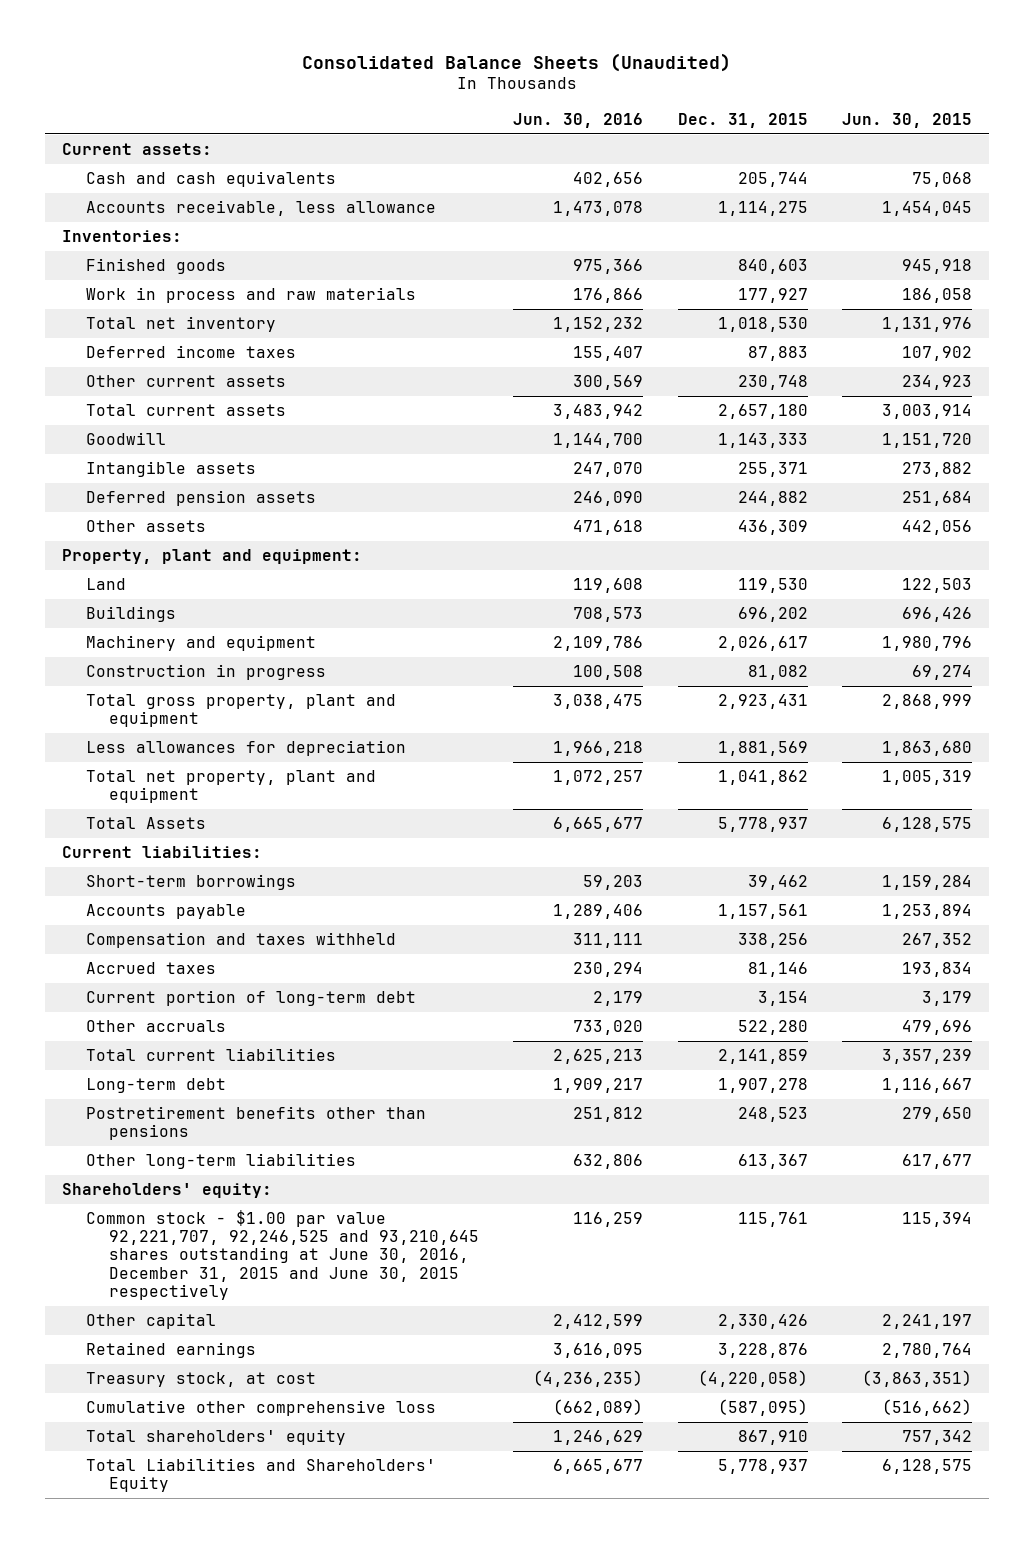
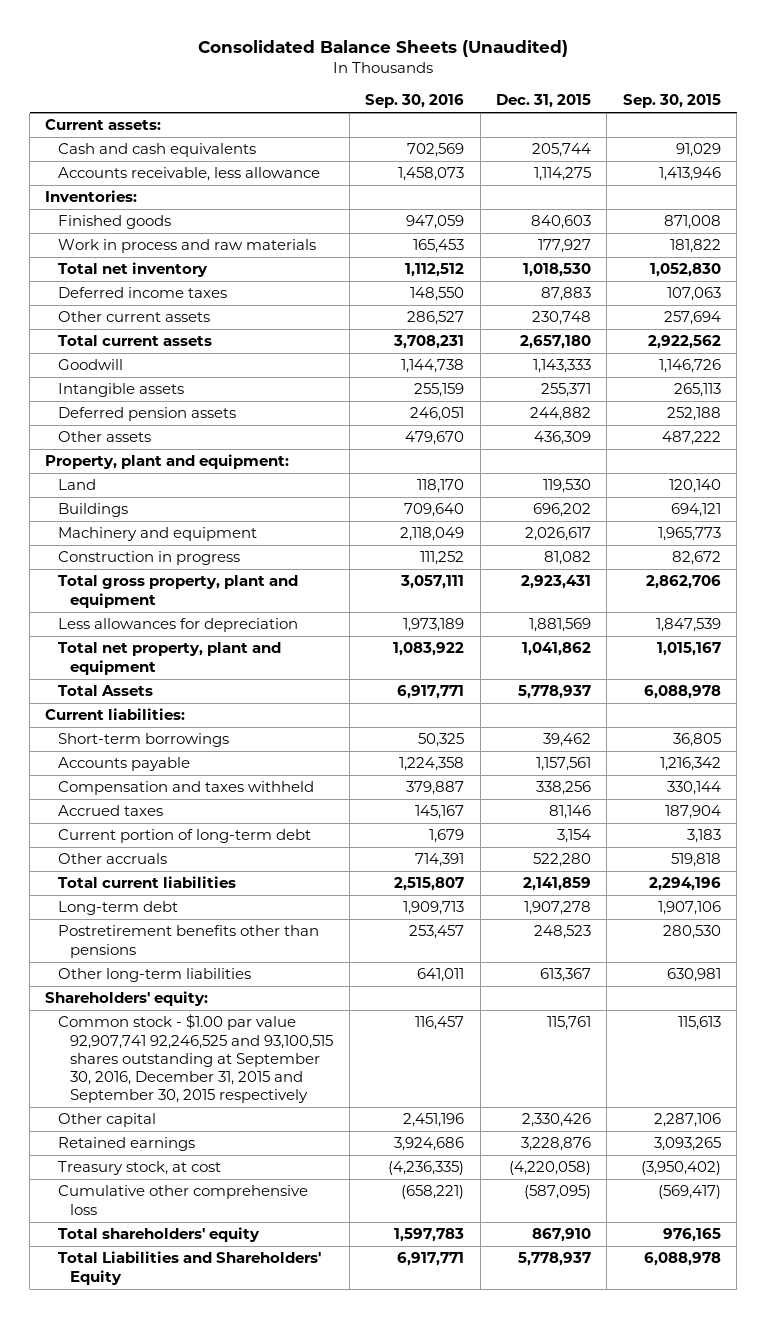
- | Jun. 30, 2016 | Dec. 31, 2015 | Jun. 30, 2015
+ | Sep. 30, 2016 | Dec. 31, 2015 | Sep. 30, 2015
- Common stock - $1.00 par value 92,221,707, 92,246,525 and 93,210,645 shares outstanding at June 30, 2016, December 31, 2015 and June 30, 2015 respectively | 116,259 | 115,761 | 115,394
+ Common stock - $1.00 par value 92,907,741 92,246,525 and 93,100,515 shares outstanding at September 30, 2016, December 31, 2015 and September 30, 2015 respectively | 116,457 | 115,761 | 115,613

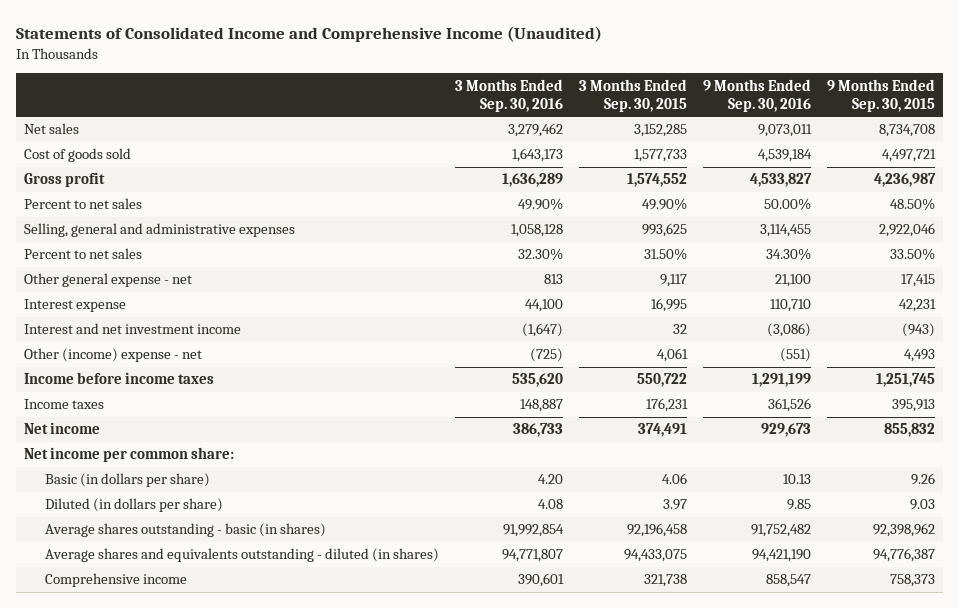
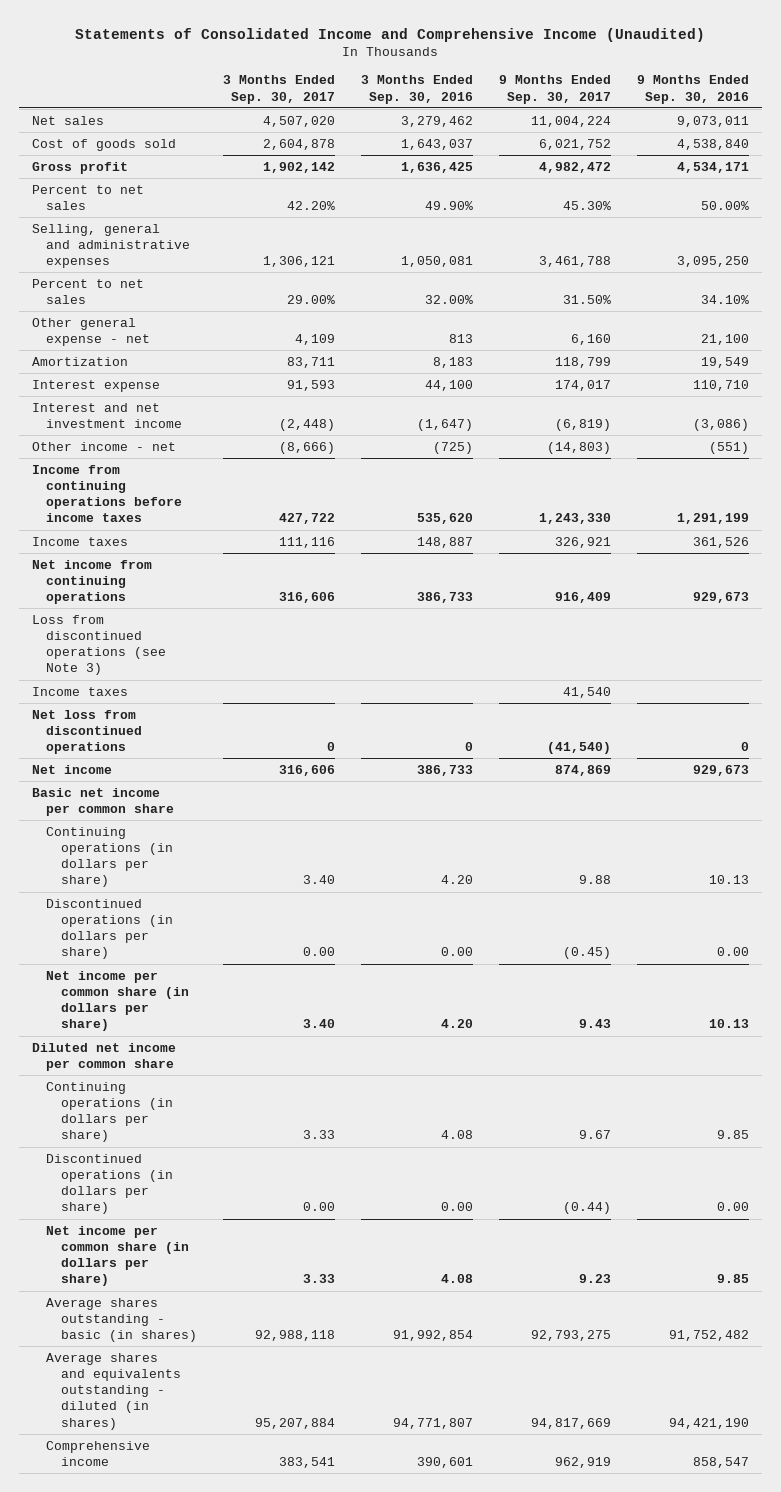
- | 3 Months Ended Sep. 30, 2016 | 3 Months Ended Sep. 30, 2015 | 9 Months Ended Sep. 30, 2016 | 9 Months Ended Sep. 30, 2015
+ | 3 Months Ended Sep. 30, 2017 | 3 Months Ended Sep. 30, 2016 | 9 Months Ended Sep. 30, 2017 | 9 Months Ended Sep. 30, 2016
- Cost of goods sold | 1,643,173 | 1,577,733 | 4,539,184 | 4,497,721
- Gross profit | 1,636,289 | 1,574,552 | 4,533,827 | 4,236,987
+ Cost of goods sold | 2,604,878 | 1,643,037 | 6,021,752 | 4,538,840
+ Gross profit | 1,902,142 | 1,636,425 | 4,982,472 | 4,534,171
- Selling, general and administrative expenses | 1,058,128 | 993,625 | 3,114,455 | 2,922,046
- Percent to net sales | 32.30% | 31.50% | 34.30% | 33.50%
+ Selling, general and administrative expenses | 1,306,121 | 1,050,081 | 3,461,788 | 3,095,250
+ Percent to net sales | 29.00% | 32.00% | 31.50% | 34.10%
+ Amortization | 83,711 | 8,183 | 118,799 | 19,549
- Other (income) expense - net | (725) | 4,061 | (551) | 4,493
- Income before income taxes | 535,620 | 550,722 | 1,291,199 | 1,251,745
+ Other income - net | (8,666) | (725) | (14,803) | (551)
+ Income from continuing operations before income taxes | 427,722 | 535,620 | 1,243,330 | 1,291,199
+ Net income from continuing operations | 316,606 | 386,733 | 916,409 | 929,673
+ Loss from discontinued operations (see Note 3)
+ Income taxes | | | 41,540 |
+ Net loss from discontinued operations | 0 | 0 | (41,540) | 0
- Net income per common share:
- Basic (in dollars per share) | 4.20 | 4.06 | 10.13 | 9.26
- Diluted (in dollars per share) | 4.08 | 3.97 | 9.85 | 9.03
+ Basic net income per common share
+ Continuing operations (in dollars per share) | 3.40 | 4.20 | 9.88 | 10.13
+ Discontinued operations (in dollars per share) | 0.00 | 0.00 | (0.45) | 0.00
+ Net income per common share (in dollars per share) | 3.40 | 4.20 | 9.43 | 10.13
+ Diluted net income per common share
+ Continuing operations (in dollars per share) | 3.33 | 4.08 | 9.67 | 9.85
+ Discontinued operations (in dollars per share) | 0.00 | 0.00 | (0.44) | 0.00
+ Net income per common share (in dollars per share) | 3.33 | 4.08 | 9.23 | 9.85

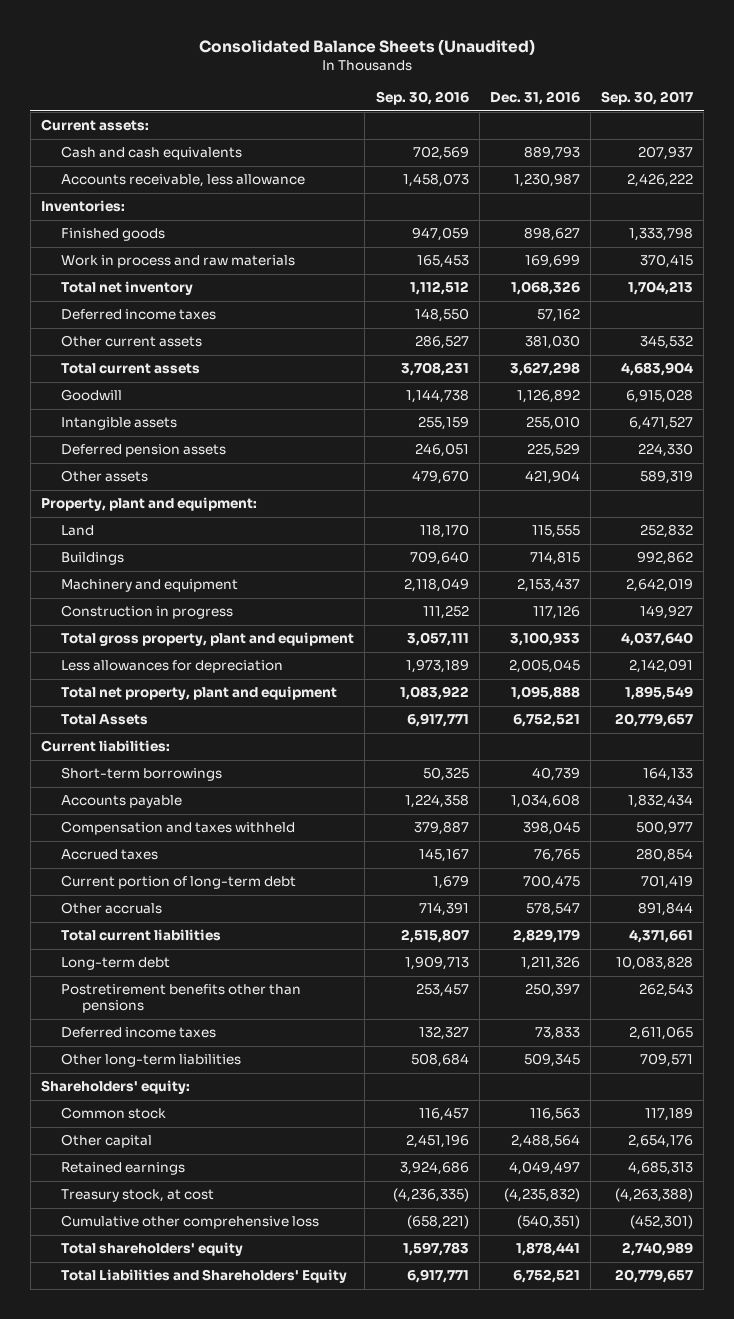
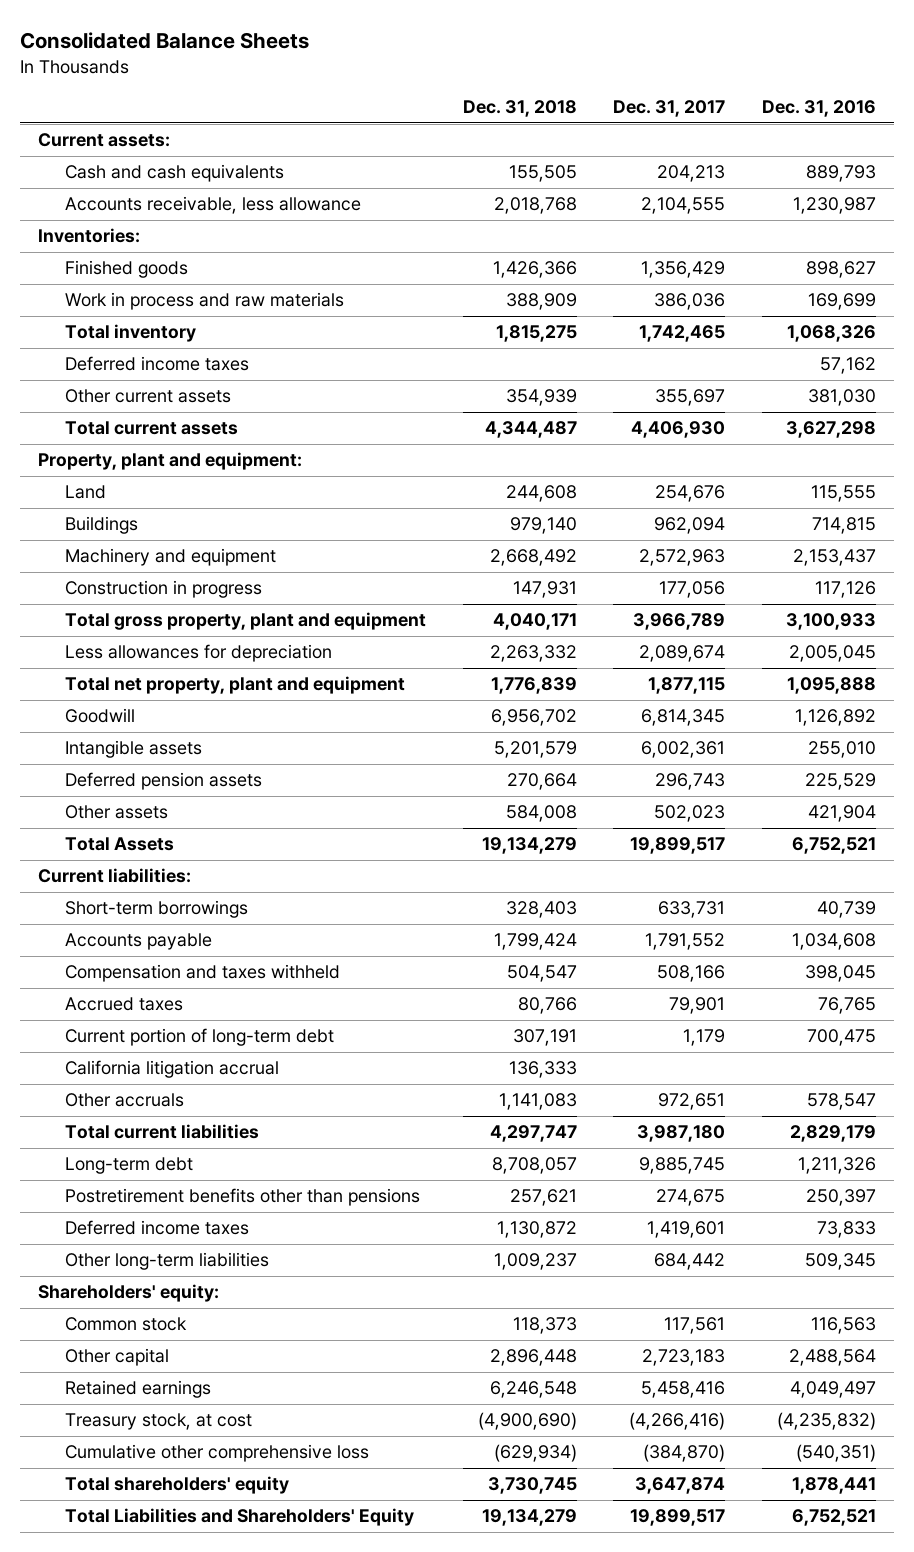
- Consolidated Balance Sheets (Unaudited)
+ Consolidated Balance Sheets
- | Sep. 30, 2016 | Dec. 31, 2016 | Sep. 30, 2017
+ | Dec. 31, 2018 | Dec. 31, 2017 | Dec. 31, 2016
- Total net inventory | 1,112,512 | 1,068,326 | 1,704,213
+ Total inventory | 1,815,275 | 1,742,465 | 1,068,326
moved down: Goodwill | 6,956,702 | 6,814,345 | 1,126,892
moved down: Intangible assets | 5,201,579 | 6,002,361 | 255,010
moved down: Deferred pension assets | 270,664 | 296,743 | 225,529
moved down: Other assets | 584,008 | 502,023 | 421,904
+ California litigation accrual | 136,333 | |

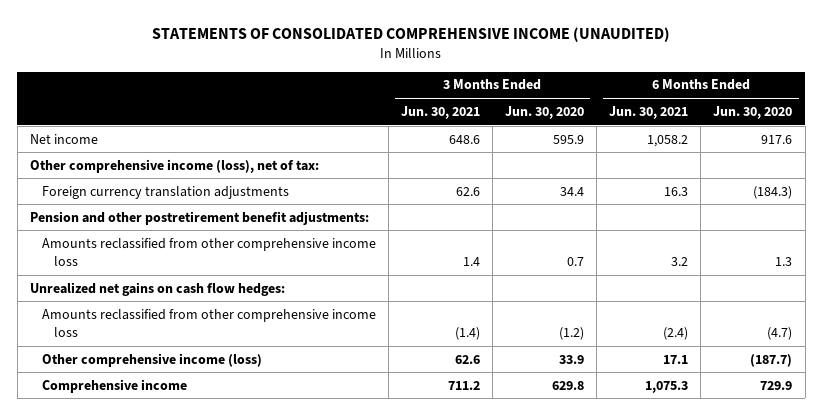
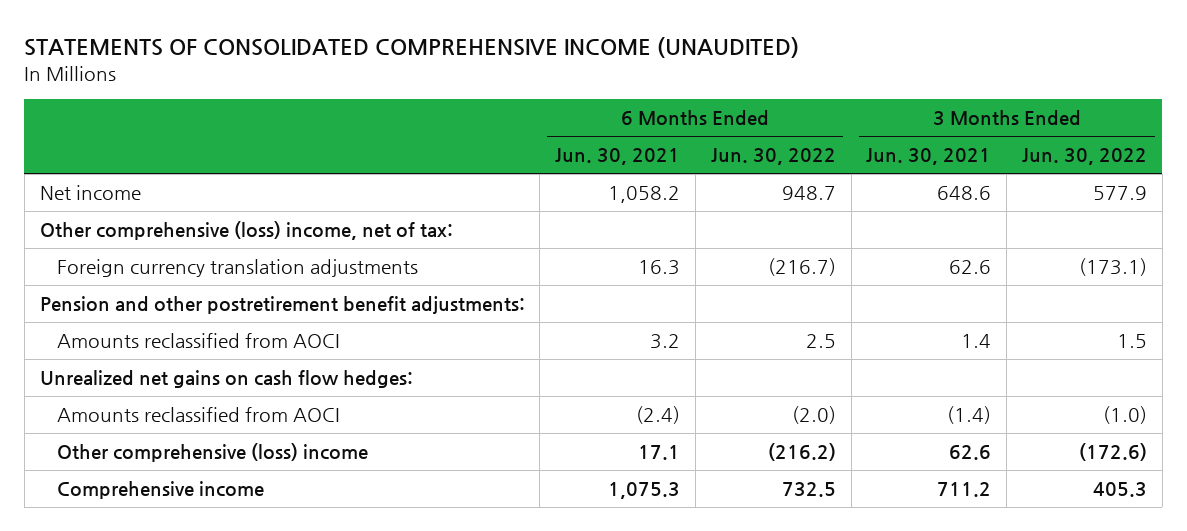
- | 3 Months Ended Jun. 30, 2021 | 3 Months Ended Jun. 30, 2020 | 6 Months Ended Jun. 30, 2021 | 6 Months Ended Jun. 30, 2020
+ | 6 Months Ended Jun. 30, 2021 | 6 Months Ended Jun. 30, 2022 | 3 Months Ended Jun. 30, 2021 | 3 Months Ended Jun. 30, 2022
- Other comprehensive income (loss), net of tax:
+ Other comprehensive (loss) income, net of tax:
- Amounts reclassified from other comprehensive income loss | 1.4 | 0.7 | 3.2 | 1.3
+ Amounts reclassified from AOCI | 3.2 | 2.5 | 1.4 | 1.5
- Amounts reclassified from other comprehensive income loss | (1.4) | (1.2) | (2.4) | (4.7)
- Other comprehensive income (loss) | 62.6 | 33.9 | 17.1 | (187.7)
+ Amounts reclassified from AOCI | (2.4) | (2.0) | (1.4) | (1.0)
+ Other comprehensive (loss) income | 17.1 | (216.2) | 62.6 | (172.6)

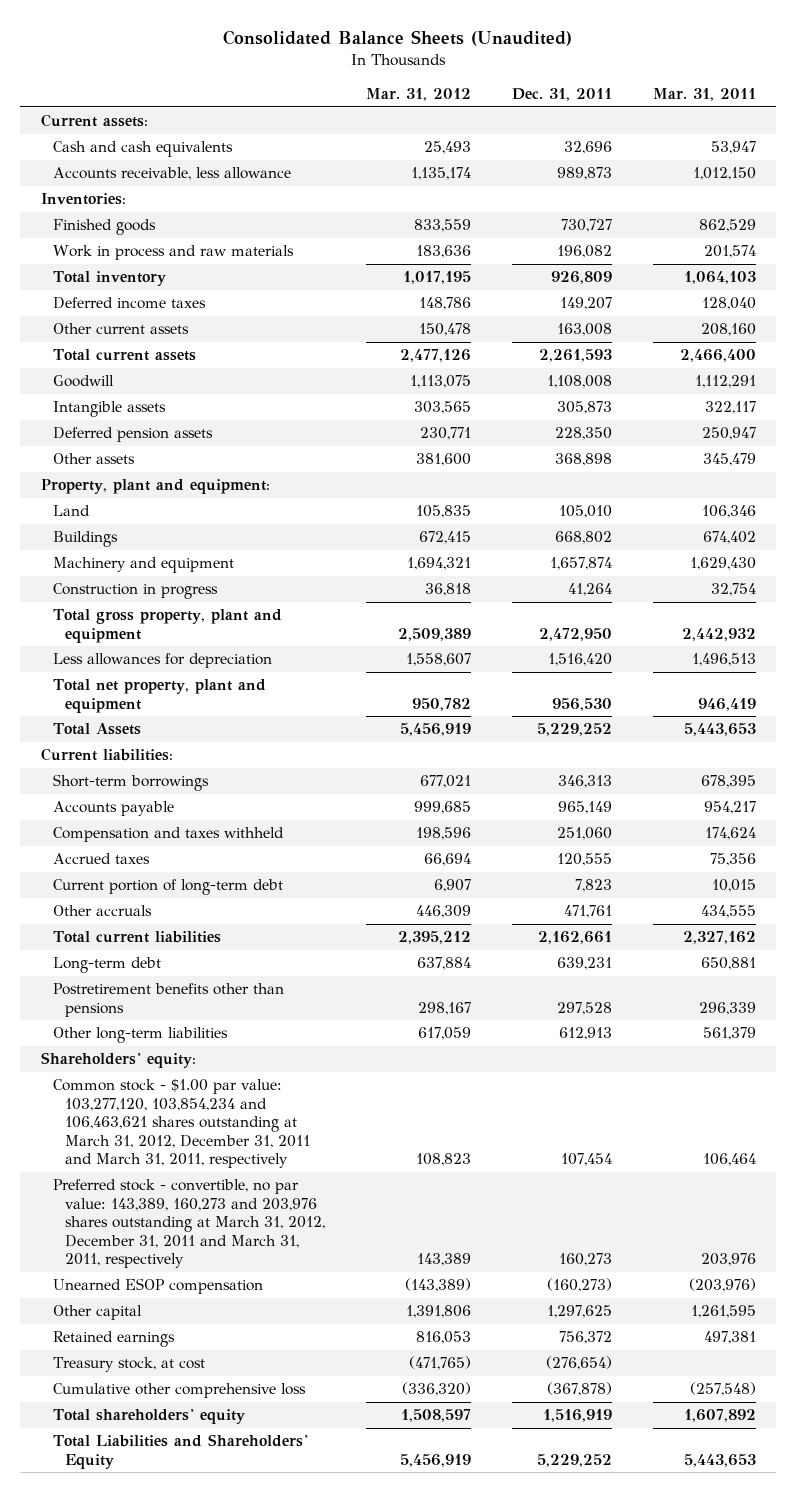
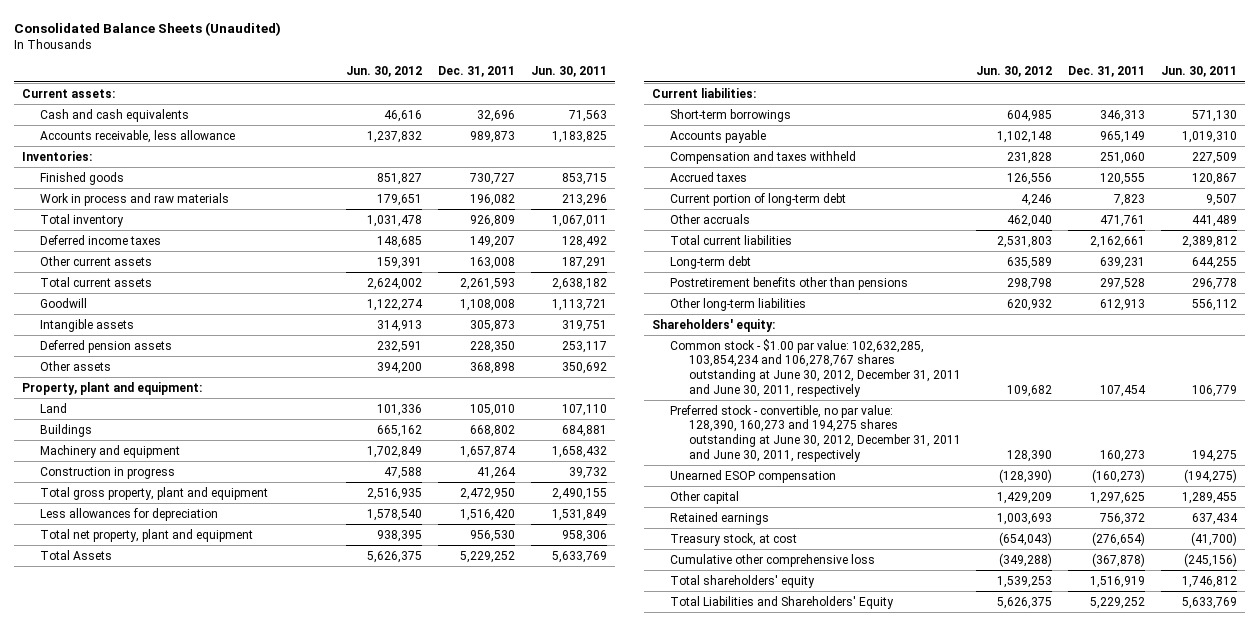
- | Mar. 31, 2012 | Dec. 31, 2011 | Mar. 31, 2011
+ | Jun. 30, 2012 | Dec. 31, 2011 | Jun. 30, 2011
- Common stock - $1.00 par value: 103,277,120, 103,854,234 and 106,463,621 shares outstanding at March 31, 2012, December 31, 2011 and March 31, 2011, respectively | 108,823 | 107,454 | 106,464
- Preferred stock - convertible, no par value: 143,389, 160,273 and 203,976 shares outstanding at March 31, 2012, December 31, 2011 and March 31, 2011, respectively | 143,389 | 160,273 | 203,976
+ Common stock - $1.00 par value: 102,632,285, 103,854,234 and 106,278,767 shares outstanding at June 30, 2012, December 31, 2011 and June 30, 2011, respectively | 109,682 | 107,454 | 106,779
+ Preferred stock - convertible, no par value: 128,390, 160,273 and 194,275 shares outstanding at June 30, 2012, December 31, 2011 and June 30, 2011, respectively | 128,390 | 160,273 | 194,275

